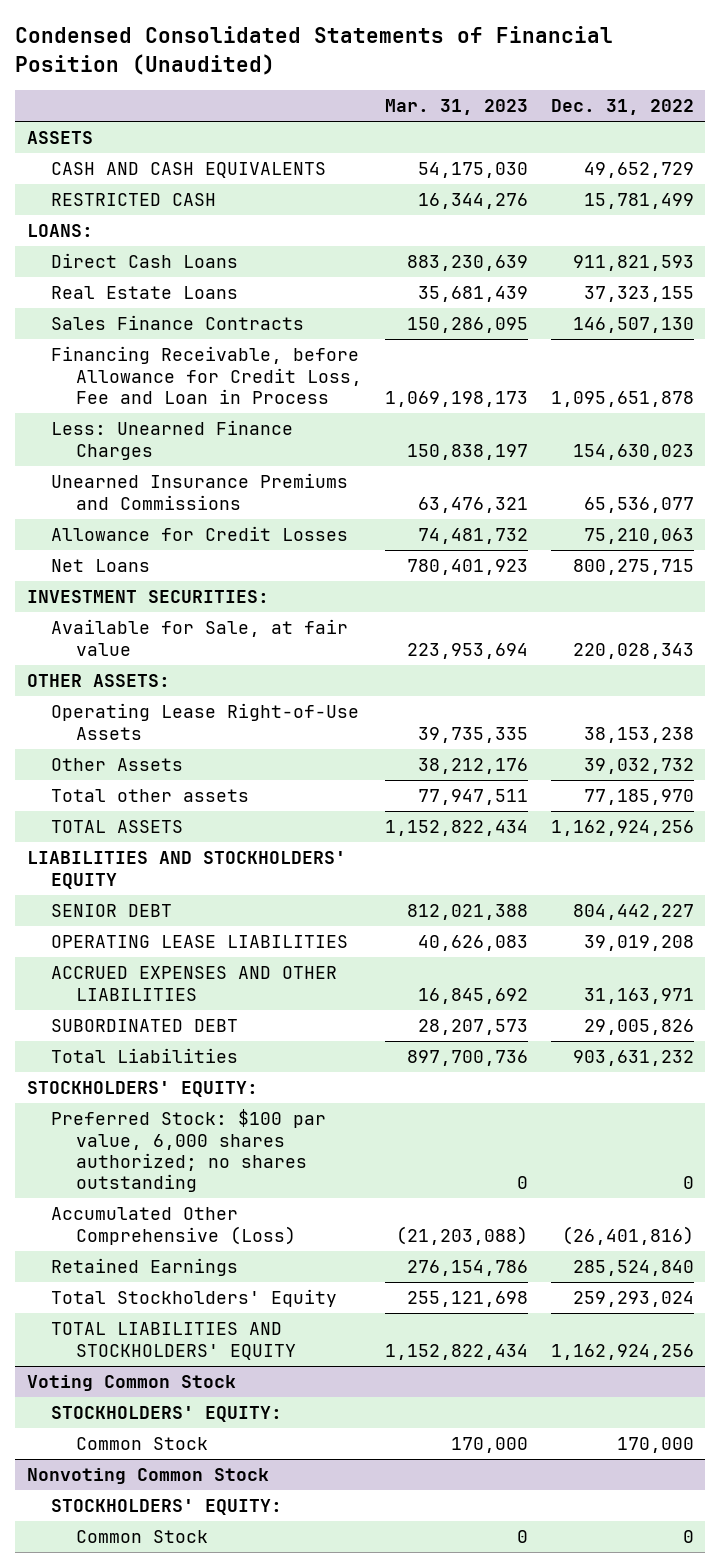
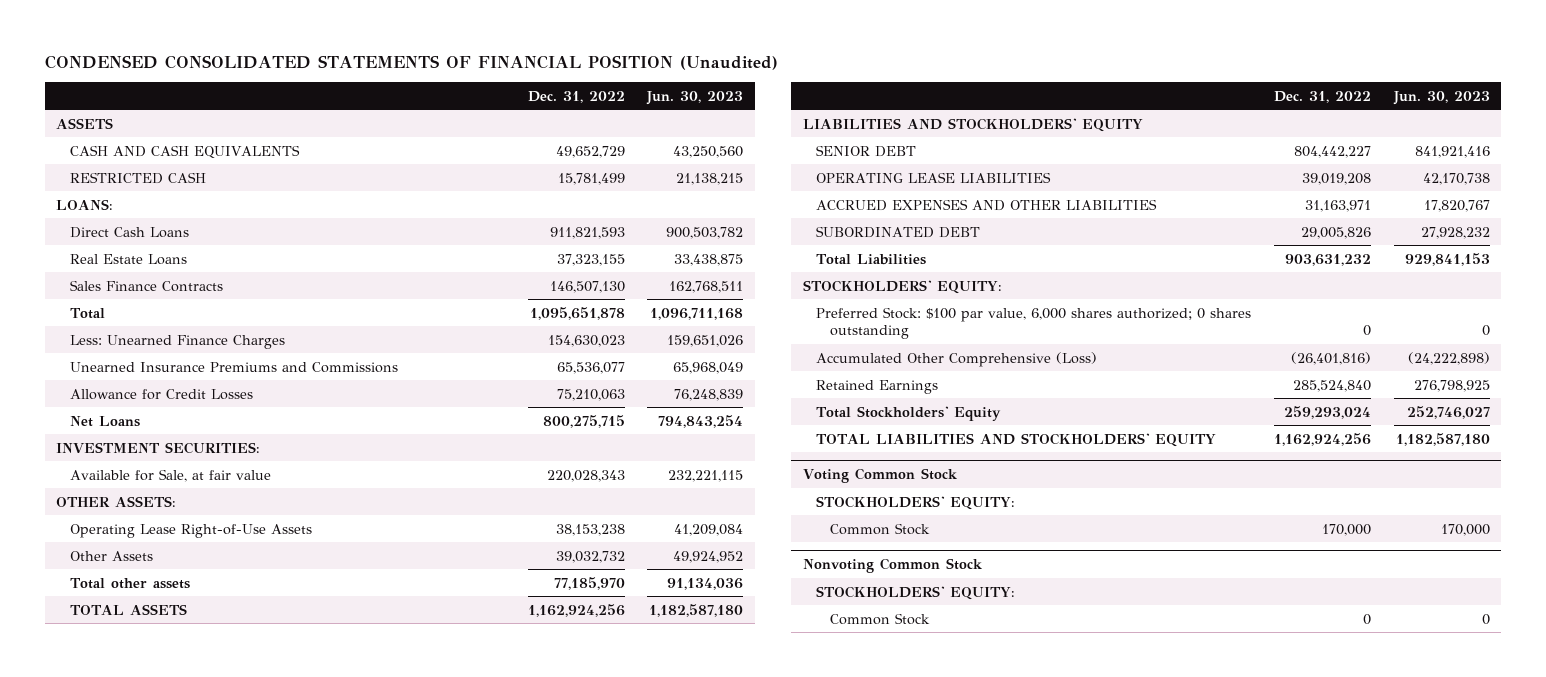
- Condensed Consolidated Statements of Financial Position (Unaudited)
+ CONDENSED CONSOLIDATED STATEMENTS OF FINANCIAL POSITION (Unaudited)
- | Mar. 31, 2023 | Dec. 31, 2022
+ | Dec. 31, 2022 | Jun. 30, 2023
- Financing Receivable, before Allowance for Credit Loss, Fee and Loan in Process | 1,069,198,173 | 1,095,651,878
+ Total | 1,095,651,878 | 1,096,711,168
- Preferred Stock: $100 par value, 6,000 shares authorized; no shares outstanding | 0 | 0
+ Preferred Stock: $100 par value, 6,000 shares authorized; 0 shares outstanding | 0 | 0

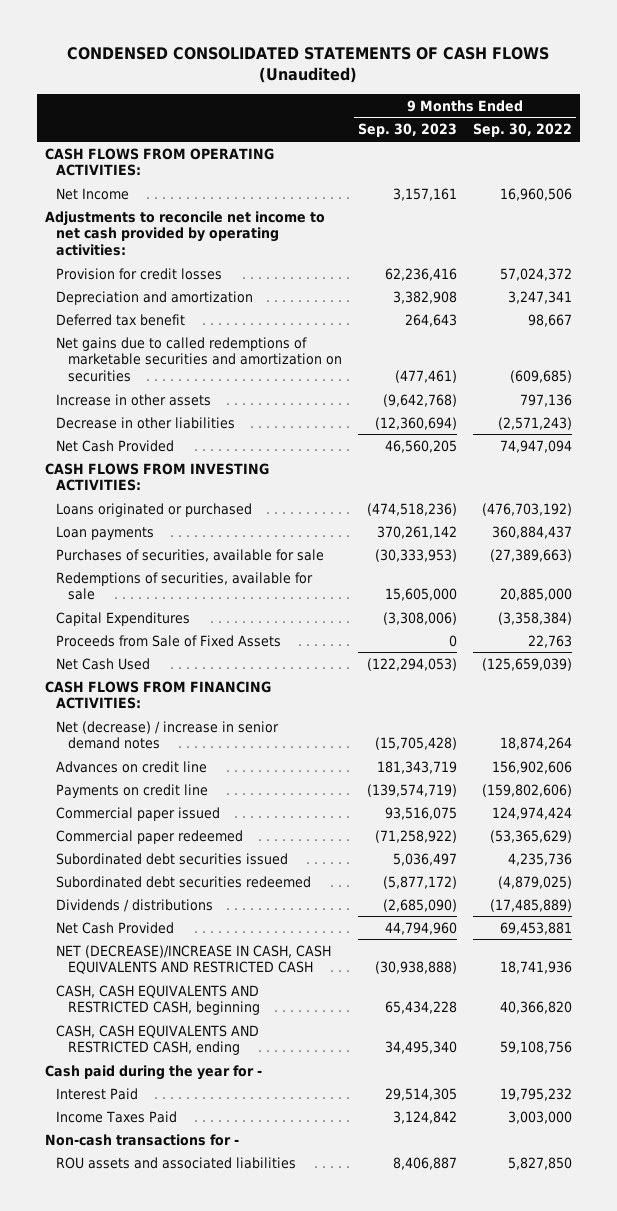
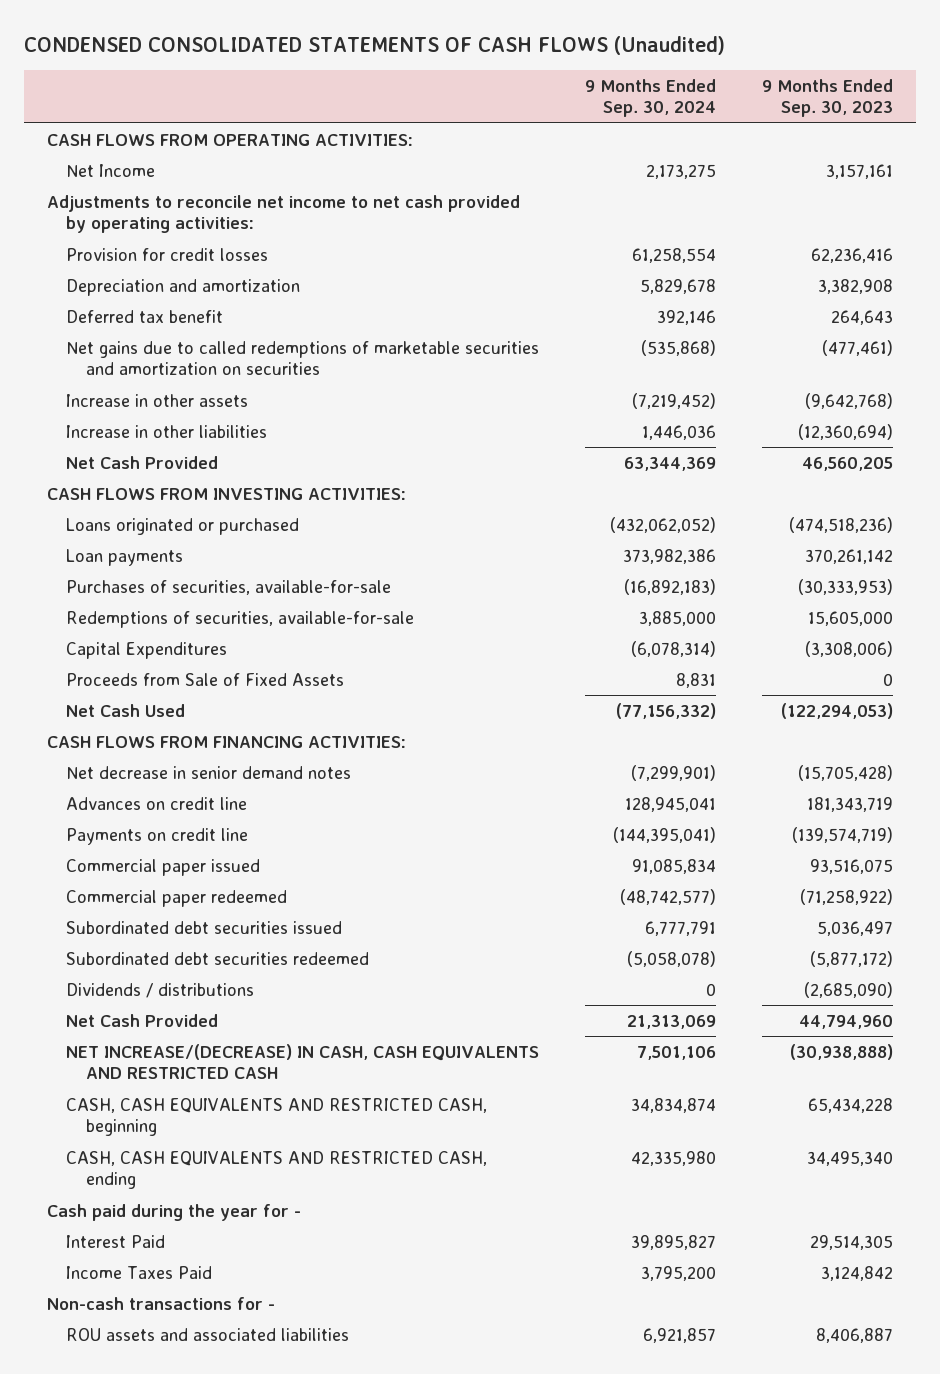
- | 9 Months Ended Sep. 30, 2023 | 9 Months Ended Sep. 30, 2022
+ | 9 Months Ended Sep. 30, 2024 | 9 Months Ended Sep. 30, 2023
- Decrease in other liabilities | (12,360,694) | (2,571,243)
+ Increase in other liabilities | 1,446,036 | (12,360,694)
- Purchases of securities, available for sale | (30,333,953) | (27,389,663)
- Redemptions of securities, available for sale | 15,605,000 | 20,885,000
+ Purchases of securities, available-for-sale | (16,892,183) | (30,333,953)
+ Redemptions of securities, available-for-sale | 3,885,000 | 15,605,000
- Net (decrease) / increase in senior demand notes | (15,705,428) | 18,874,264
+ Net decrease in senior demand notes | (7,299,901) | (15,705,428)
- NET (DECREASE)/INCREASE IN CASH, CASH EQUIVALENTS AND RESTRICTED CASH | (30,938,888) | 18,741,936
+ NET INCREASE/(DECREASE) IN CASH, CASH EQUIVALENTS AND RESTRICTED CASH | 7,501,106 | (30,938,888)

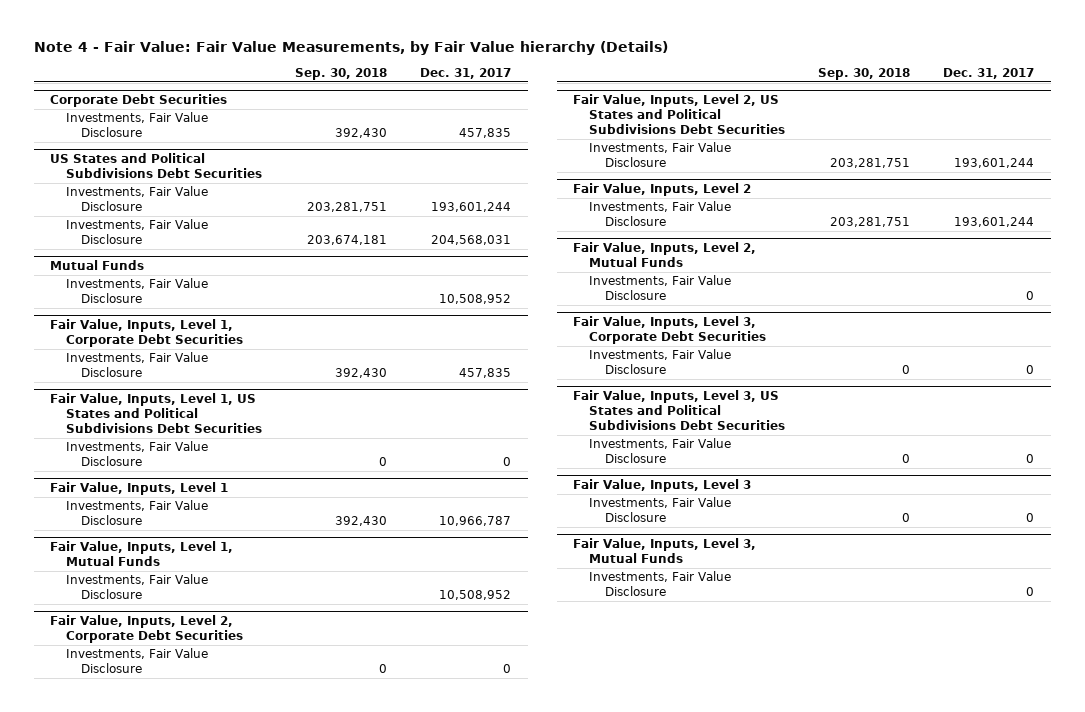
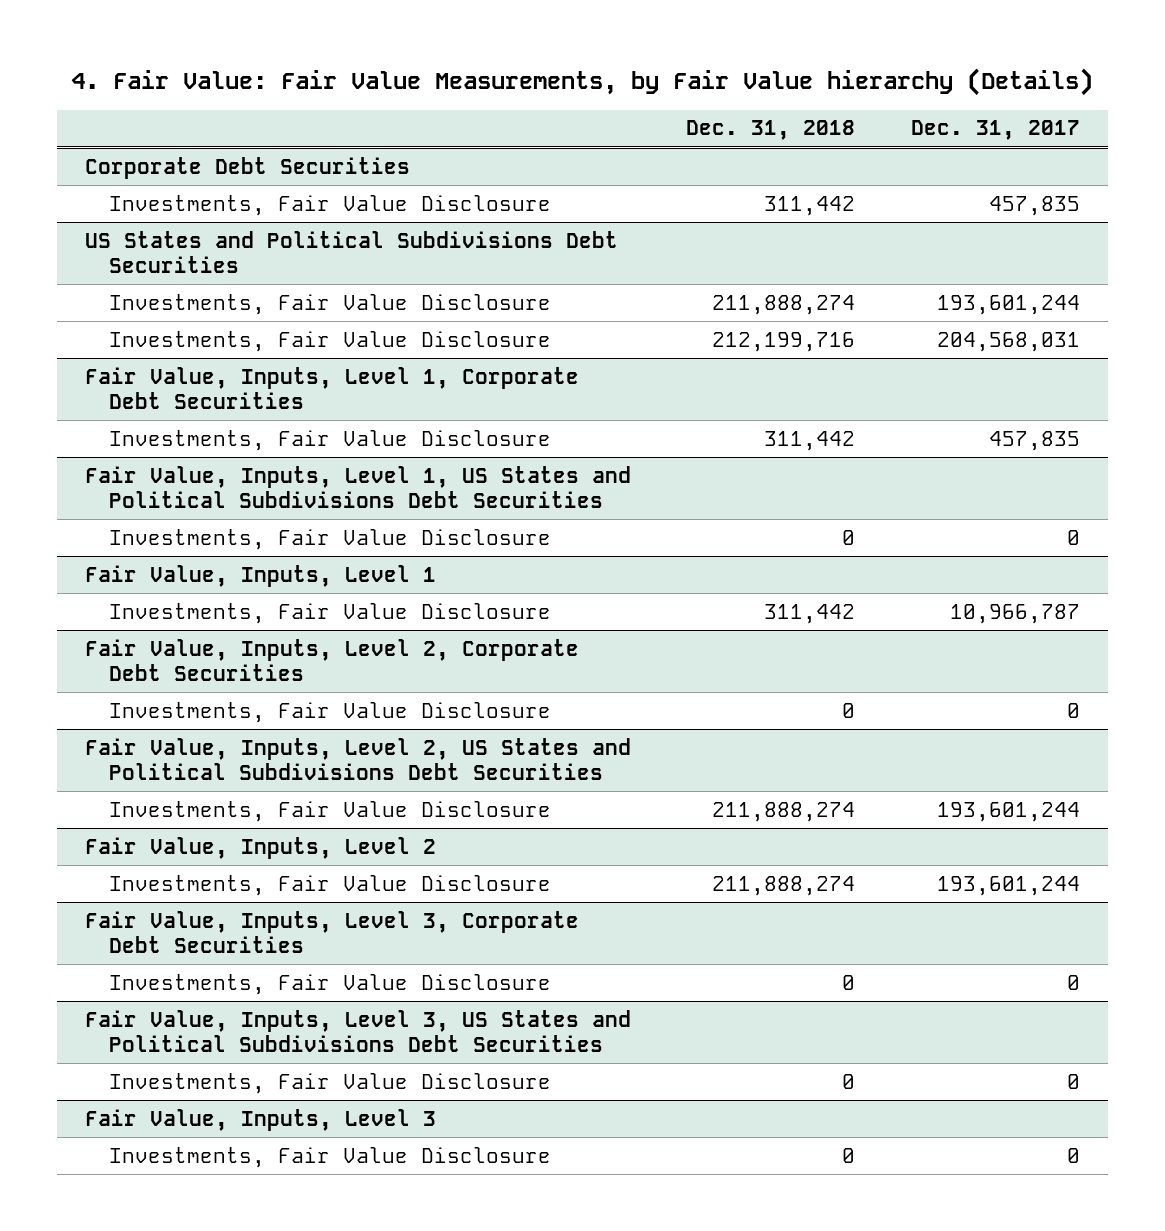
- Note 4 - Fair Value: Fair Value Measurements, by Fair Value hierarchy (Details)
+ 4. Fair Value: Fair Value Measurements, by Fair Value hierarchy (Details)
- | Sep. 30, 2018 | Dec. 31, 2017
+ | Dec. 31, 2018 | Dec. 31, 2017
- Mutual Funds
- Investments, Fair Value Disclosure | | 10,508,952
- Fair Value, Inputs, Level 1, Mutual Funds
- Investments, Fair Value Disclosure | | 10,508,952
- Fair Value, Inputs, Level 2, Mutual Funds
- Investments, Fair Value Disclosure | | 0
- Fair Value, Inputs, Level 3, Mutual Funds
- Investments, Fair Value Disclosure | | 0

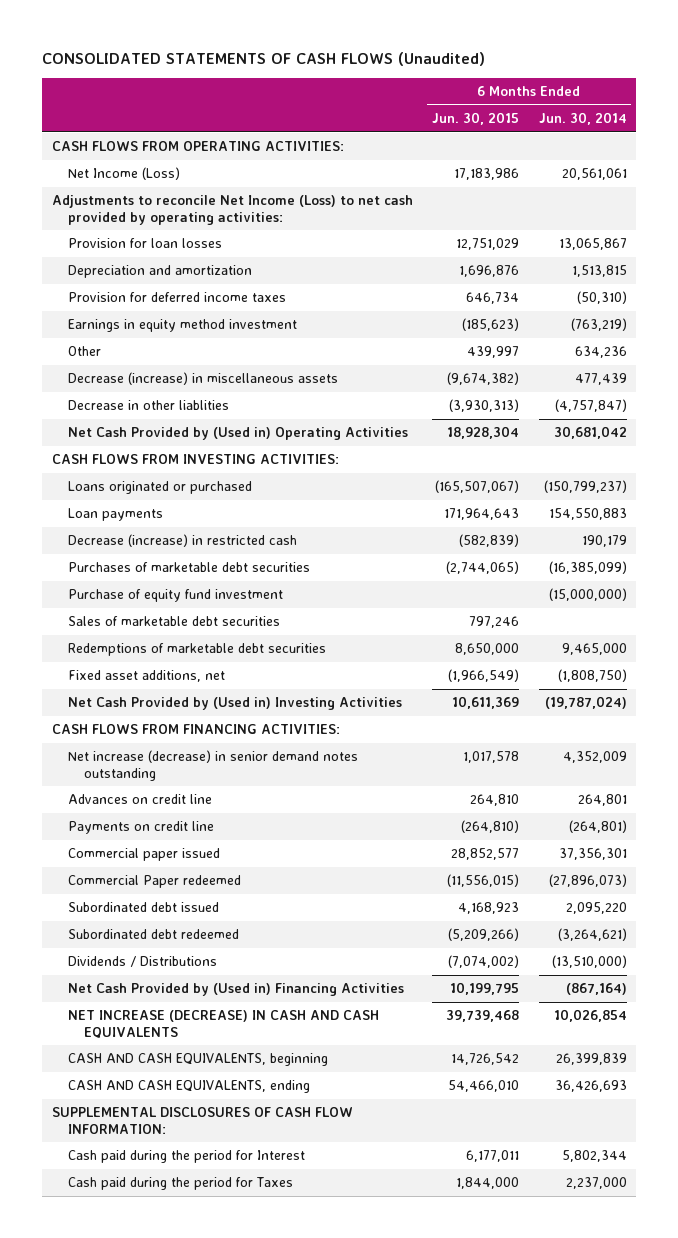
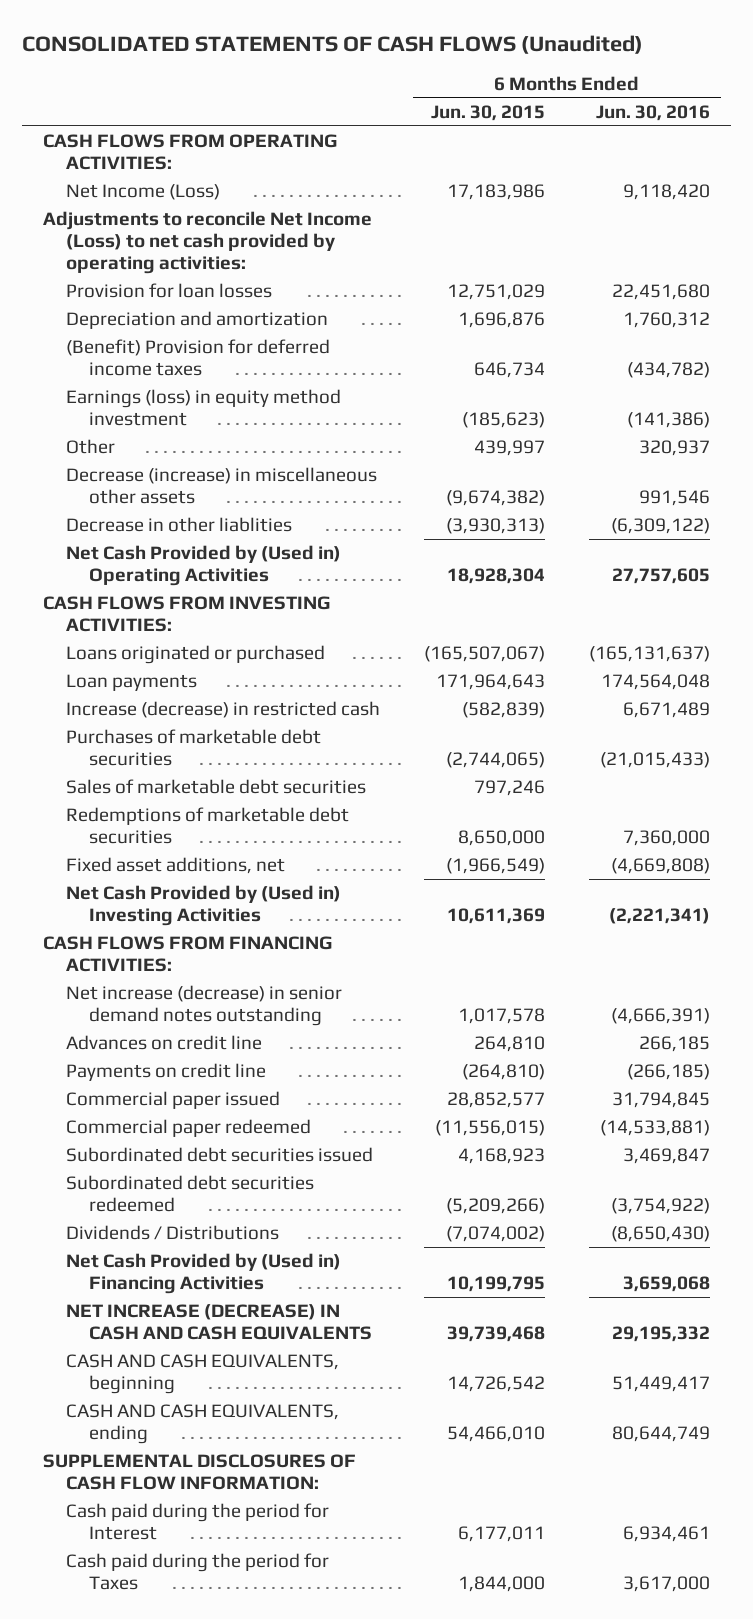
- | 6 Months Ended Jun. 30, 2015 | 6 Months Ended Jun. 30, 2014
+ | 6 Months Ended Jun. 30, 2015 | 6 Months Ended Jun. 30, 2016
- Provision for deferred income taxes | 646,734 | (50,310)
- Earnings in equity method investment | (185,623) | (763,219)
+ (Benefit) Provision for deferred income taxes | 646,734 | (434,782)
+ Earnings (loss) in equity method investment | (185,623) | (141,386)
- Decrease (increase) in miscellaneous assets | (9,674,382) | 477,439
+ Decrease (increase) in miscellaneous other assets | (9,674,382) | 991,546
- Decrease (increase) in restricted cash | (582,839) | 190,179
+ Increase (decrease) in restricted cash | (582,839) | 6,671,489
- Purchase of equity fund investment | | (15,000,000)
- Commercial Paper redeemed | (11,556,015) | (27,896,073)
- Subordinated debt issued | 4,168,923 | 2,095,220
- Subordinated debt redeemed | (5,209,266) | (3,264,621)
+ Commercial paper redeemed | (11,556,015) | (14,533,881)
+ Subordinated debt securities issued | 4,168,923 | 3,469,847
+ Subordinated debt securities redeemed | (5,209,266) | (3,754,922)

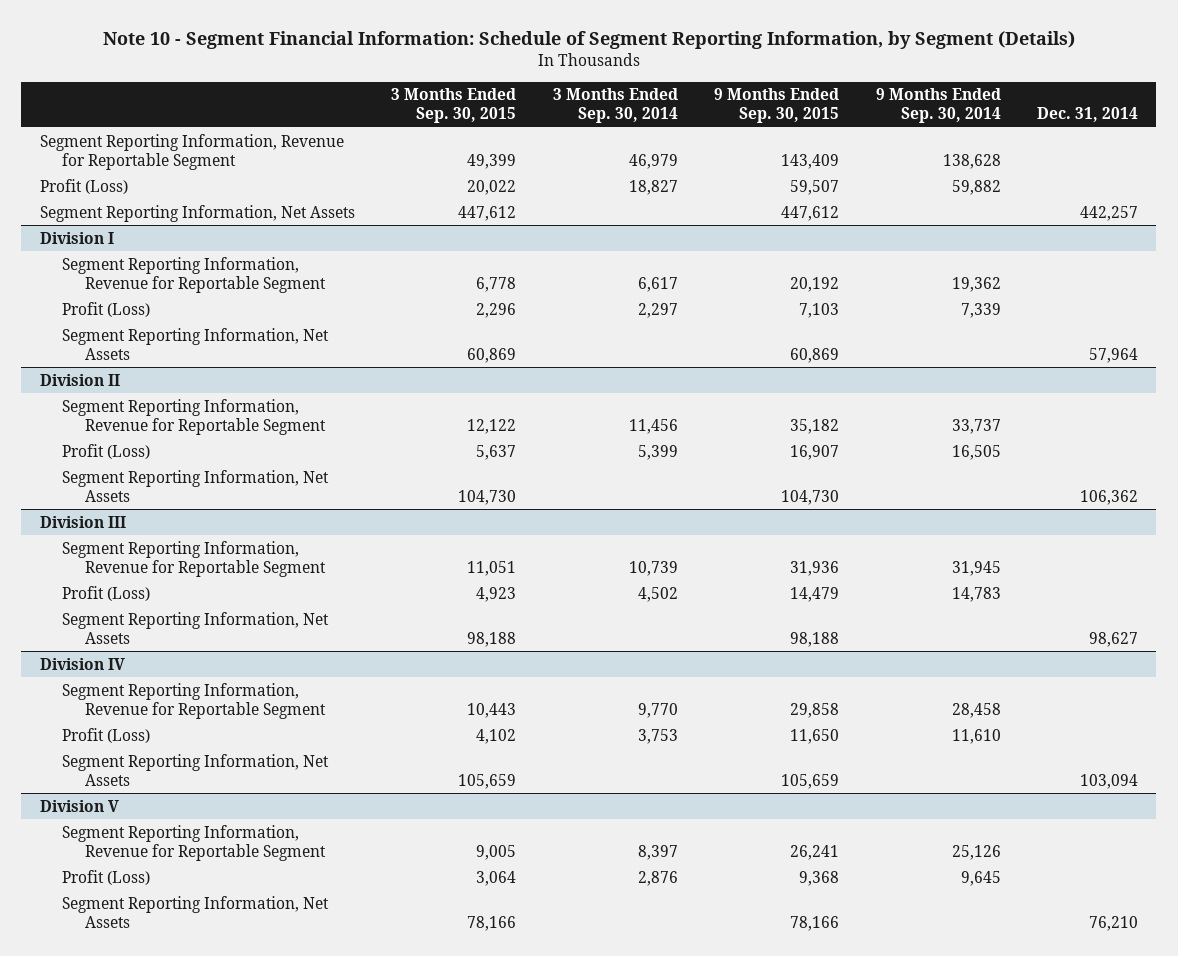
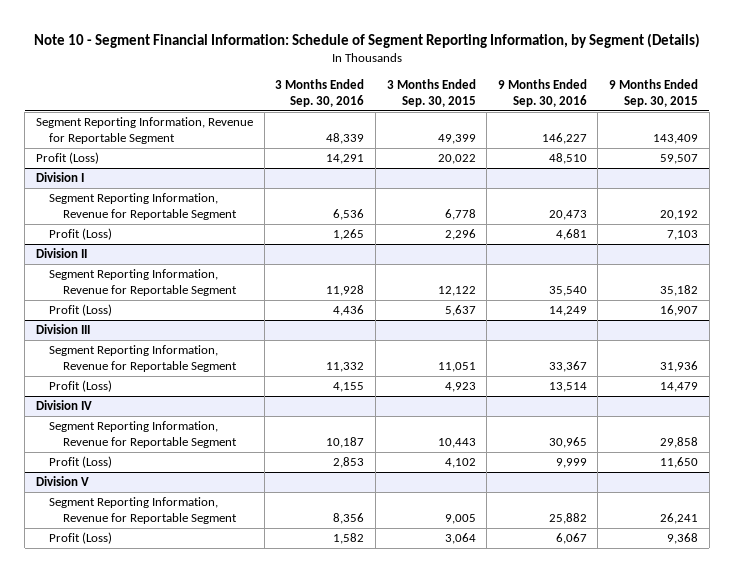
- | 3 Months Ended Sep. 30, 2015 | 3 Months Ended Sep. 30, 2014 | 9 Months Ended Sep. 30, 2015 | 9 Months Ended Sep. 30, 2014 | Dec. 31, 2014
+ | 3 Months Ended Sep. 30, 2016 | 3 Months Ended Sep. 30, 2015 | 9 Months Ended Sep. 30, 2016 | 9 Months Ended Sep. 30, 2015
- Segment Reporting Information, Net Assets | 447,612 | | 447,612 | | 442,257
@ Division I
- Segment Reporting Information, Net Assets | 60,869 | | 60,869 | | 57,964
@ Division II
- Segment Reporting Information, Net Assets | 104,730 | | 104,730 | | 106,362
@ Division III
- Segment Reporting Information, Net Assets | 98,188 | | 98,188 | | 98,627
@ Division IV
- Segment Reporting Information, Net Assets | 105,659 | | 105,659 | | 103,094
@ Division V
- Segment Reporting Information, Net Assets | 78,166 | | 78,166 | | 76,210

